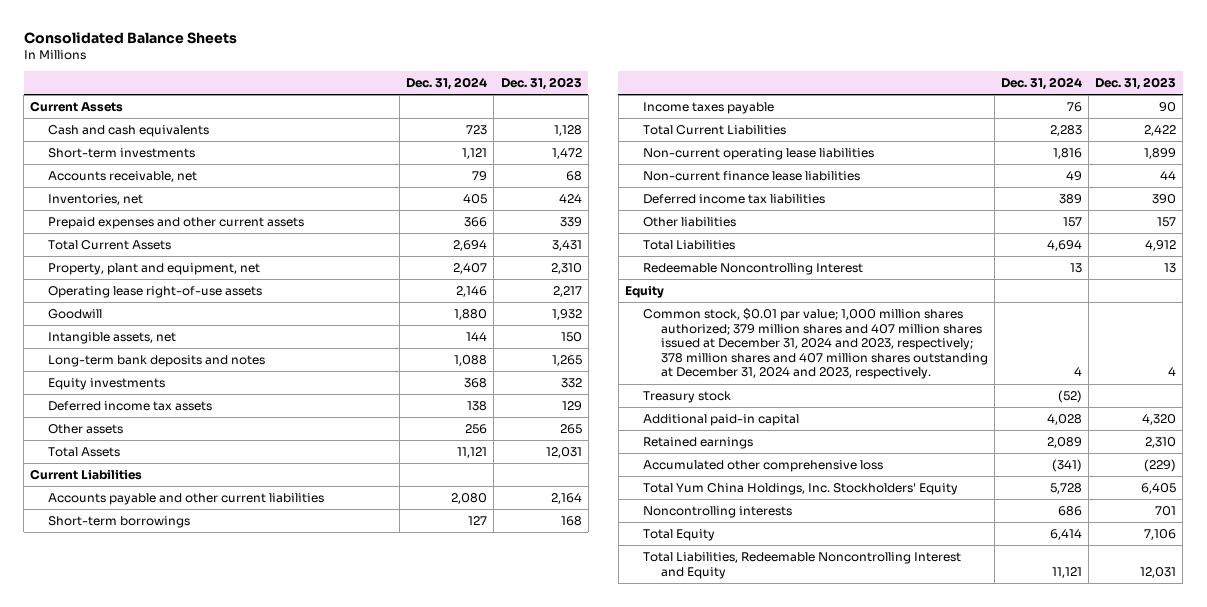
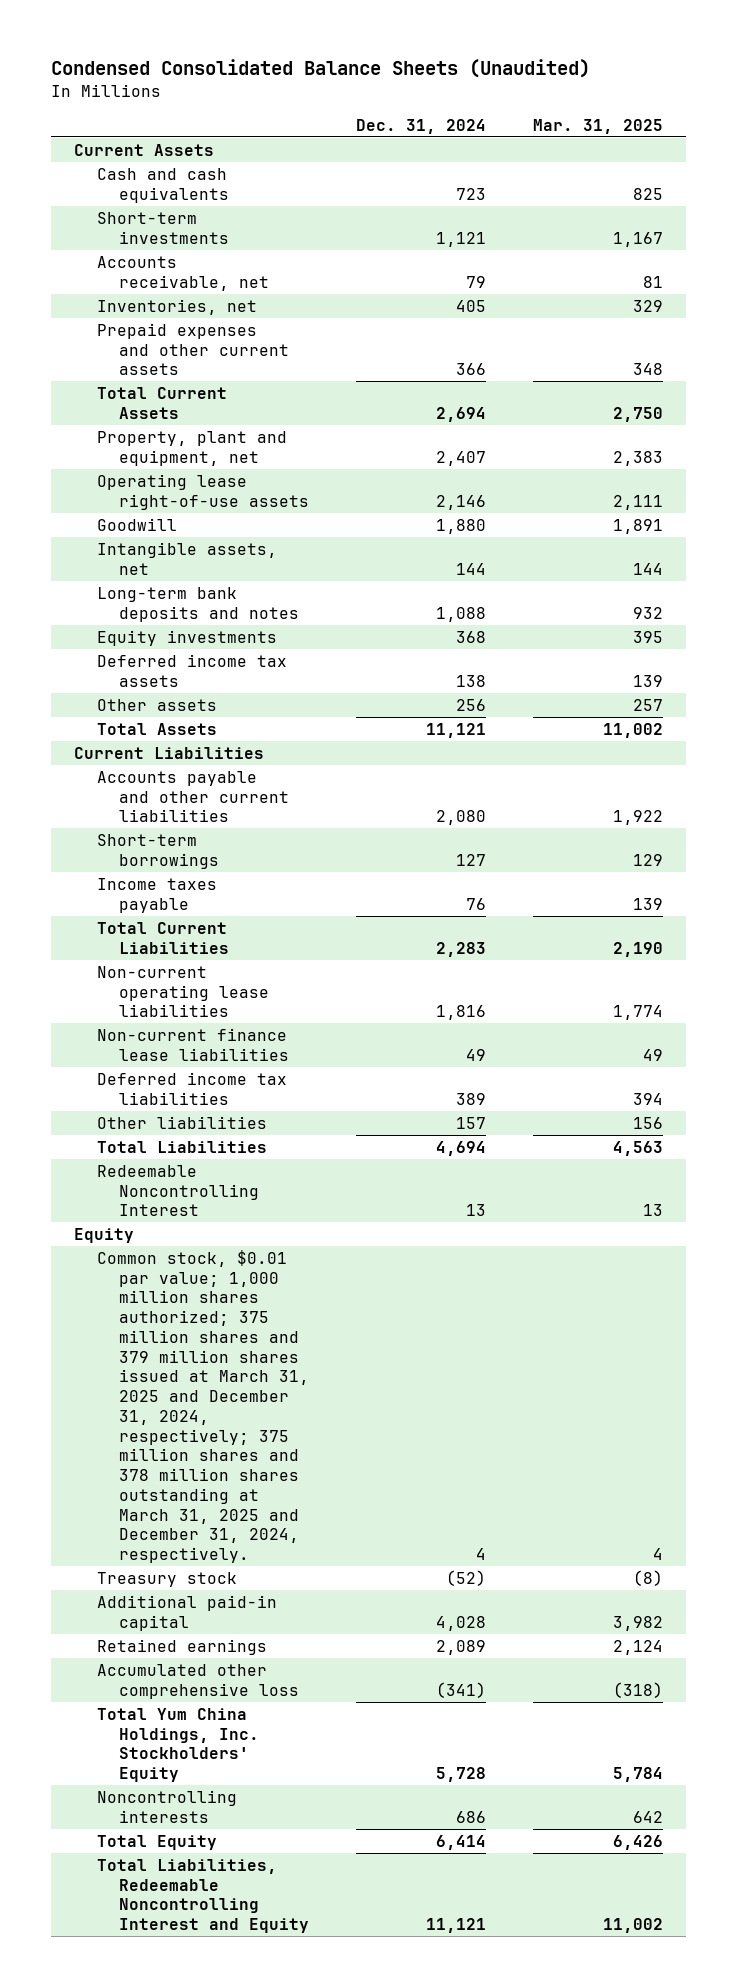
- Consolidated Balance Sheets
+ Condensed Consolidated Balance Sheets (Unaudited)
- | Dec. 31, 2024 | Dec. 31, 2023
+ | Dec. 31, 2024 | Mar. 31, 2025
- Common stock, $0.01 par value; 1,000 million shares authorized; 379 million shares and 407 million shares issued at December 31, 2024 and 2023, respectively; 378 million shares and 407 million shares outstanding at December 31, 2024 and 2023, respectively. | 4 | 4
+ Common stock, $0.01 par value; 1,000 million shares authorized; 375 million shares and 379 million shares issued at March 31, 2025 and December 31, 2024, respectively; 375 million shares and 378 million shares outstanding at March 31, 2025 and December 31, 2024, respectively. | 4 | 4

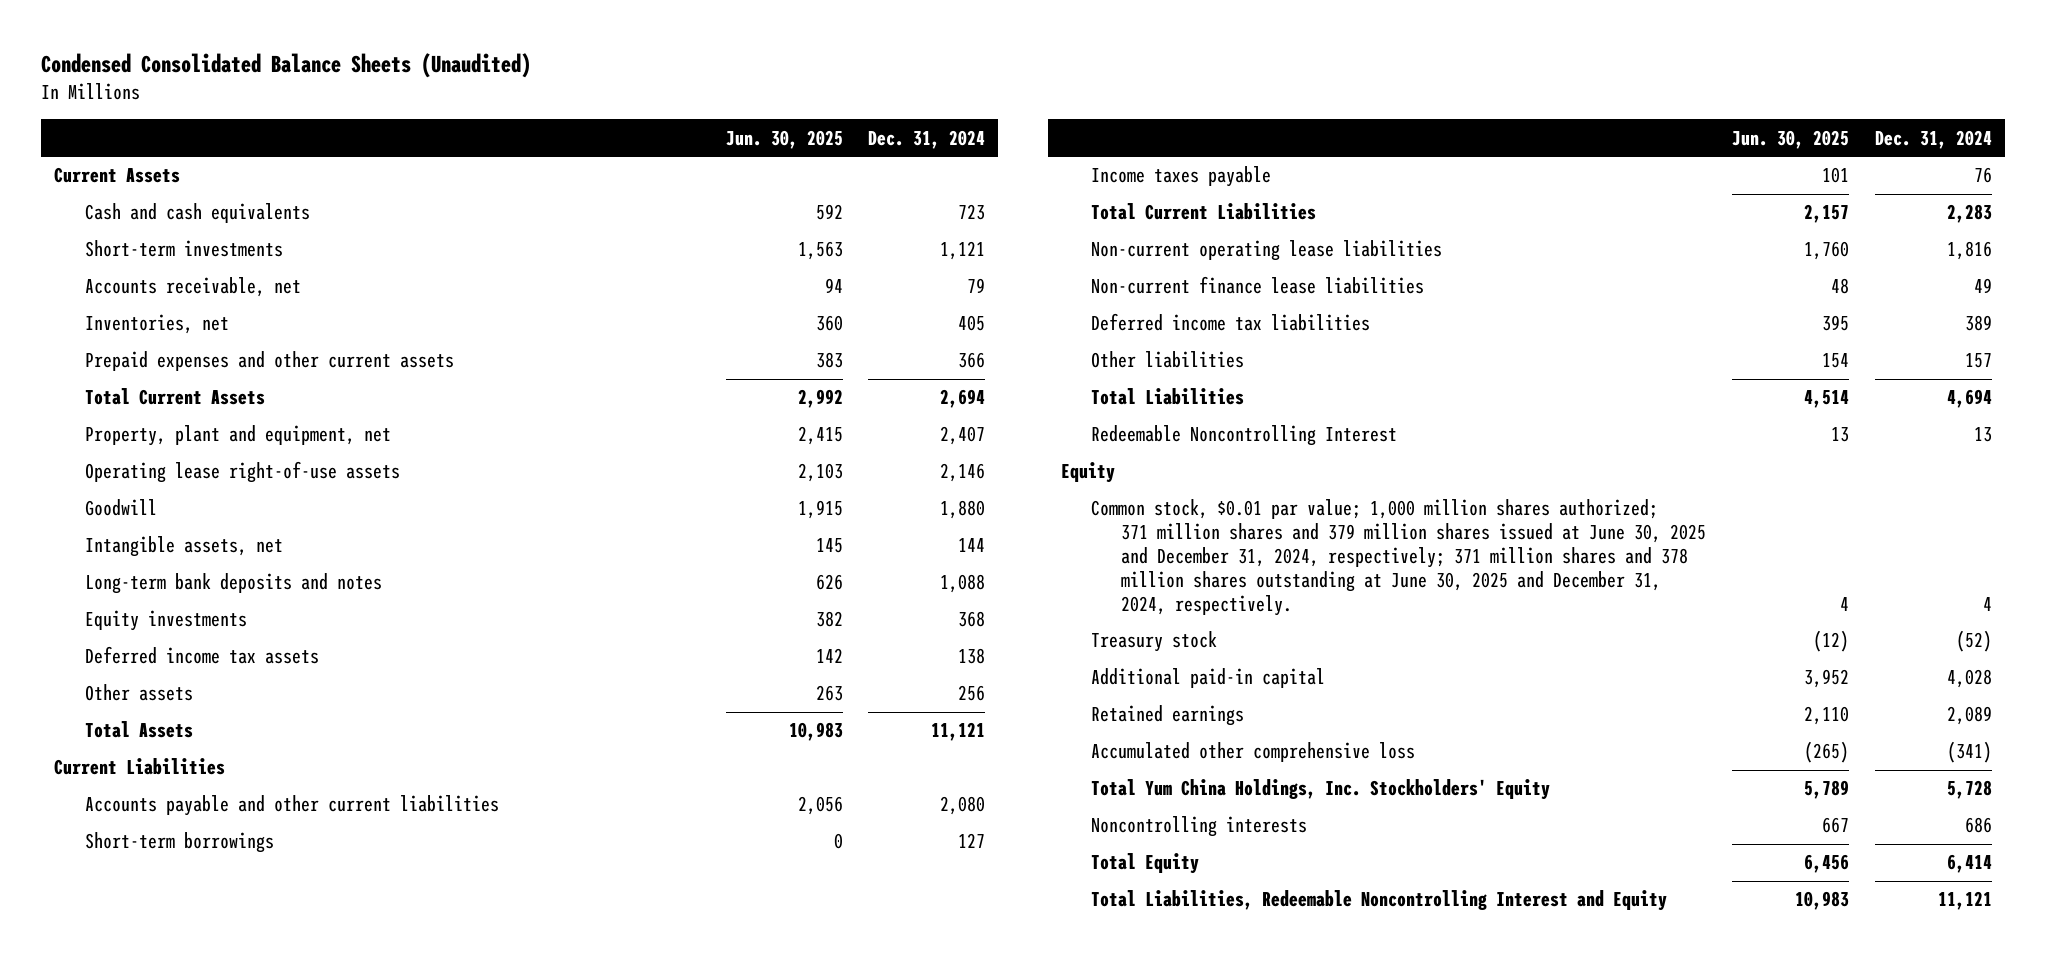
- | Dec. 31, 2024 | Mar. 31, 2025
+ | Jun. 30, 2025 | Dec. 31, 2024
- Common stock, $0.01 par value; 1,000 million shares authorized; 375 million shares and 379 million shares issued at March 31, 2025 and December 31, 2024, respectively; 375 million shares and 378 million shares outstanding at March 31, 2025 and December 31, 2024, respectively. | 4 | 4
+ Common stock, $0.01 par value; 1,000 million shares authorized; 371 million shares and 379 million shares issued at June 30, 2025 and December 31, 2024, respectively; 371 million shares and 378 million shares outstanding at June 30, 2025 and December 31, 2024, respectively. | 4 | 4

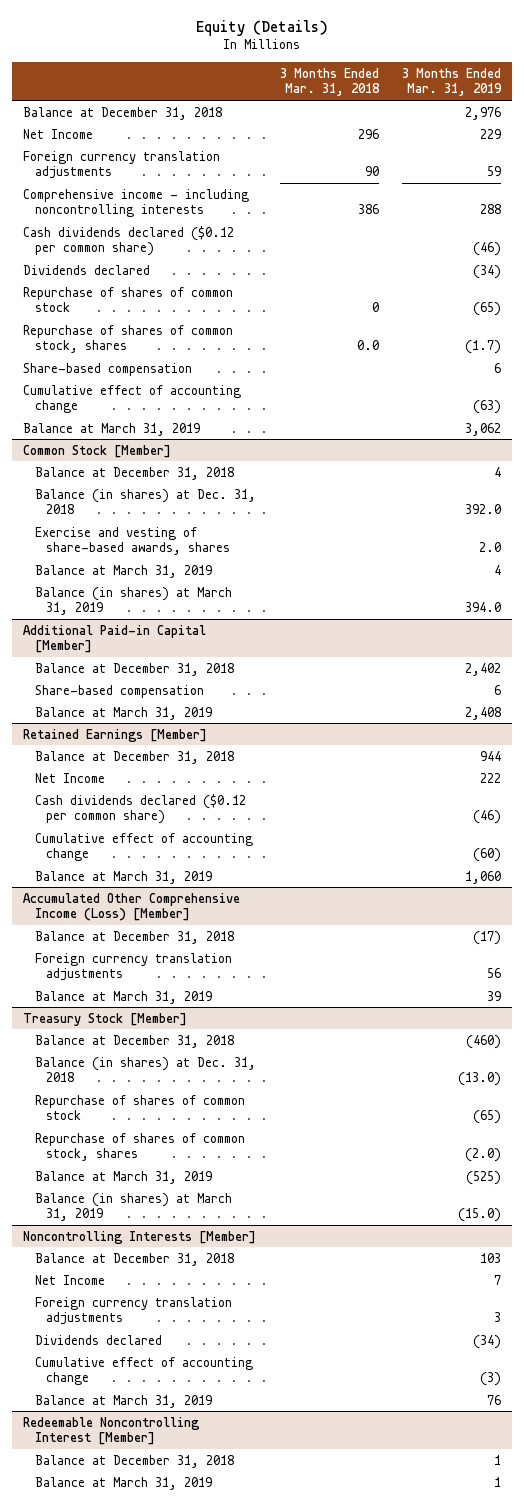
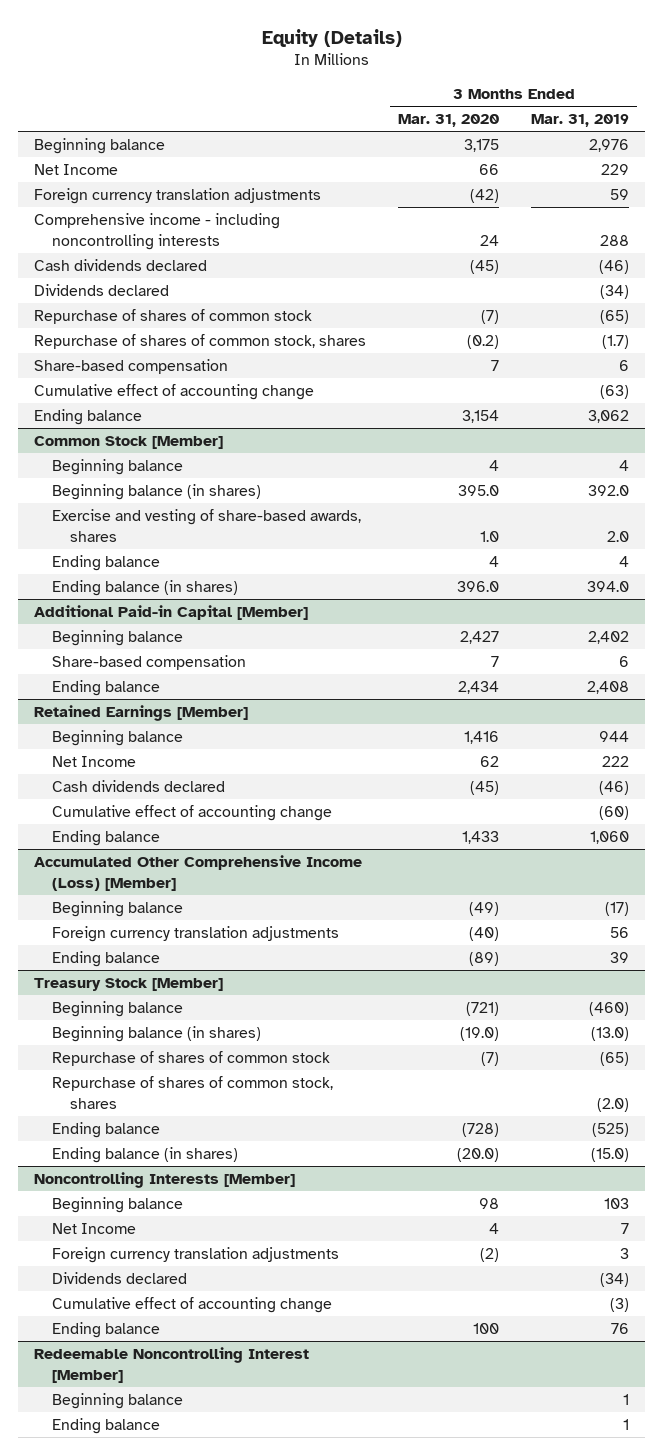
- | 3 Months Ended Mar. 31, 2018 | 3 Months Ended Mar. 31, 2019
+ | 3 Months Ended Mar. 31, 2020 | 3 Months Ended Mar. 31, 2019
- Balance at December 31, 2018 | | 2,976
+ Beginning balance | 3,175 | 2,976
- Cash dividends declared ($0.12 per common share) | | (46)
+ Cash dividends declared | (45) | (46)
- Balance at March 31, 2019 | | 3,062
+ Ending balance | 3,154 | 3,062
@ Common Stock [Member]
- Balance at December 31, 2018 | | 4
- Balance (in shares) at Dec. 31, 2018 | | 392.0
+ Beginning balance | 4 | 4
+ Beginning balance (in shares) | 395.0 | 392.0
- Balance at March 31, 2019 | | 4
- Balance (in shares) at March 31, 2019 | | 394.0
+ Ending balance | 4 | 4
+ Ending balance (in shares) | 396.0 | 394.0
@ Additional Paid-in Capital [Member]
- Balance at December 31, 2018 | | 2,402
+ Beginning balance | 2,427 | 2,402
- Balance at March 31, 2019 | | 2,408
+ Ending balance | 2,434 | 2,408
@ Retained Earnings [Member]
- Balance at December 31, 2018 | | 944
+ Beginning balance | 1,416 | 944
- Cash dividends declared ($0.12 per common share) | | (46)
+ Cash dividends declared | (45) | (46)
- Balance at March 31, 2019 | | 1,060
+ Ending balance | 1,433 | 1,060
@ Accumulated Other Comprehensive Income (Loss) [Member]
- Balance at December 31, 2018 | | (17)
+ Beginning balance | (49) | (17)
- Balance at March 31, 2019 | | 39
+ Ending balance | (89) | 39
@ Treasury Stock [Member]
- Balance at December 31, 2018 | | (460)
- Balance (in shares) at Dec. 31, 2018 | | (13.0)
+ Beginning balance | (721) | (460)
+ Beginning balance (in shares) | (19.0) | (13.0)
- Balance at March 31, 2019 | | (525)
- Balance (in shares) at March 31, 2019 | | (15.0)
+ Ending balance | (728) | (525)
+ Ending balance (in shares) | (20.0) | (15.0)
@ Noncontrolling Interests [Member]
- Balance at December 31, 2018 | | 103
+ Beginning balance | 98 | 103
- Balance at March 31, 2019 | | 76
+ Ending balance | 100 | 76
@ Redeemable Noncontrolling Interest [Member]
- Balance at December 31, 2018 | | 1
- Balance at March 31, 2019 | | 1
+ Beginning balance | | 1
+ Ending balance | | 1

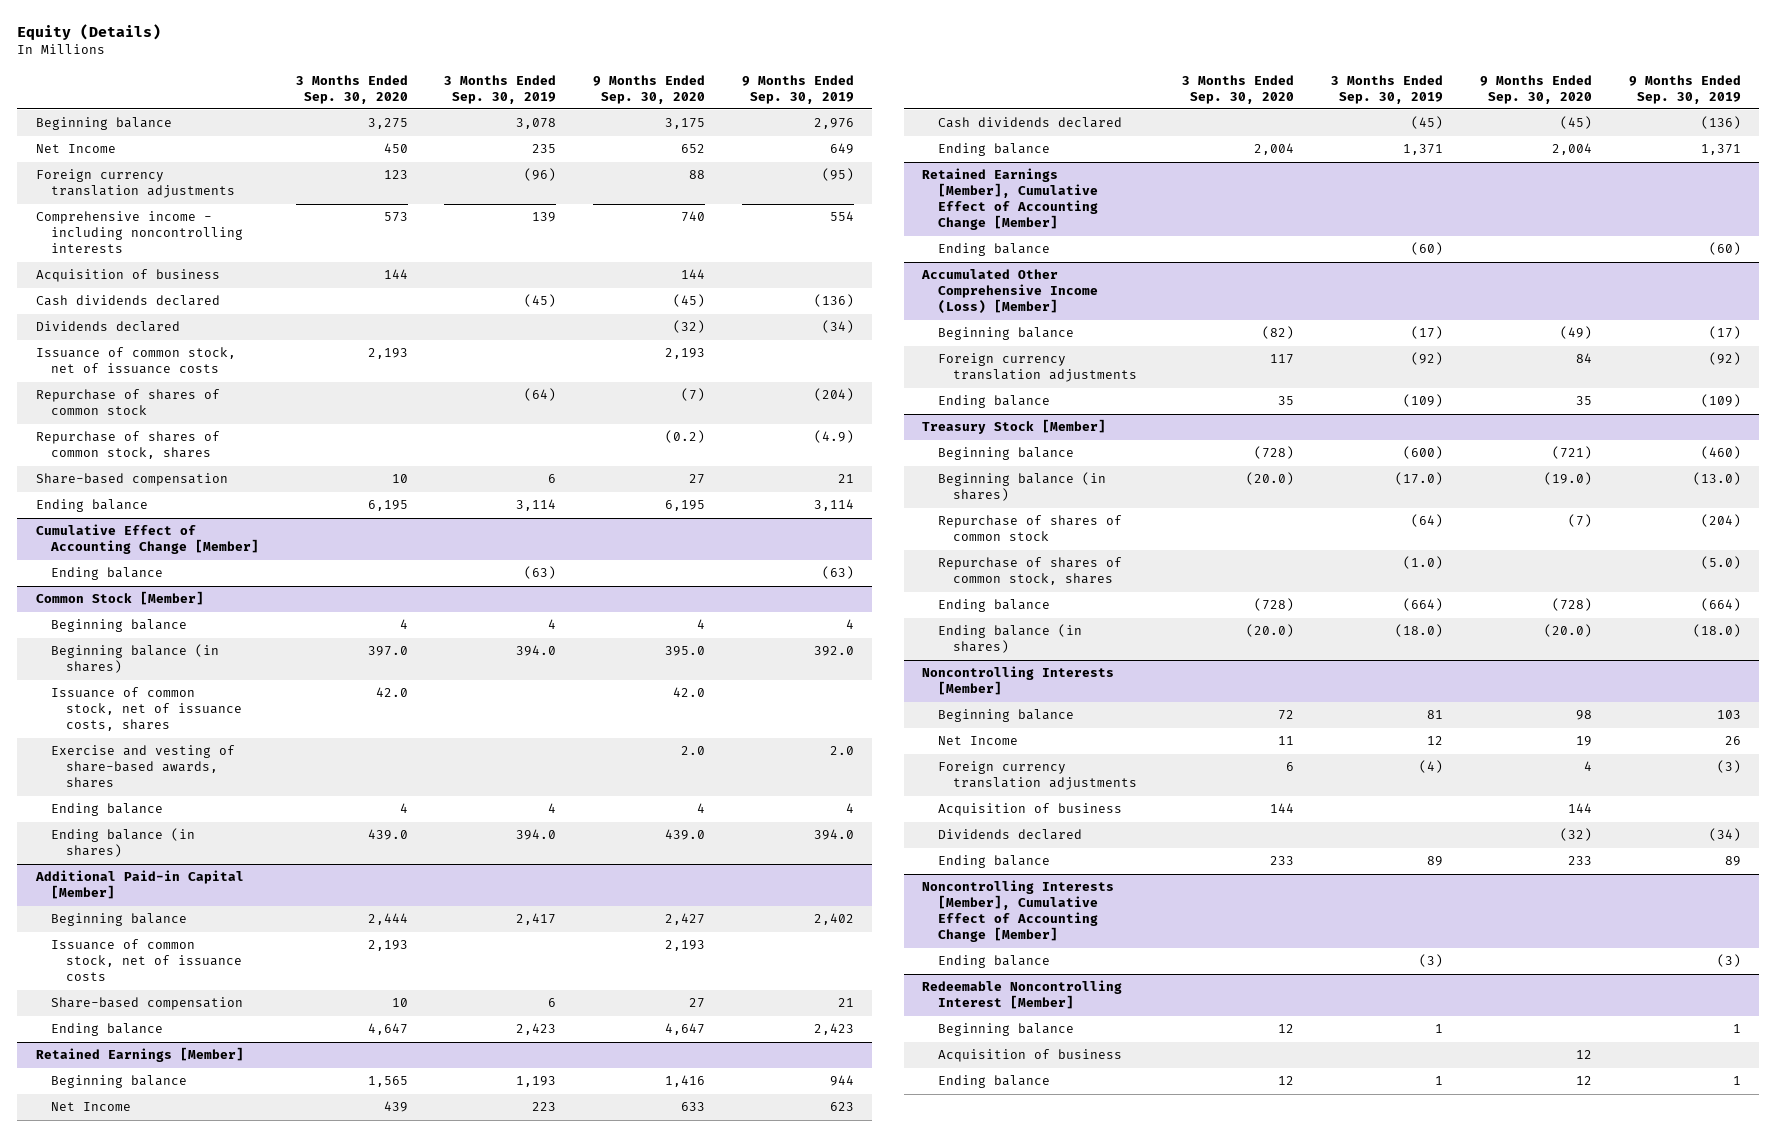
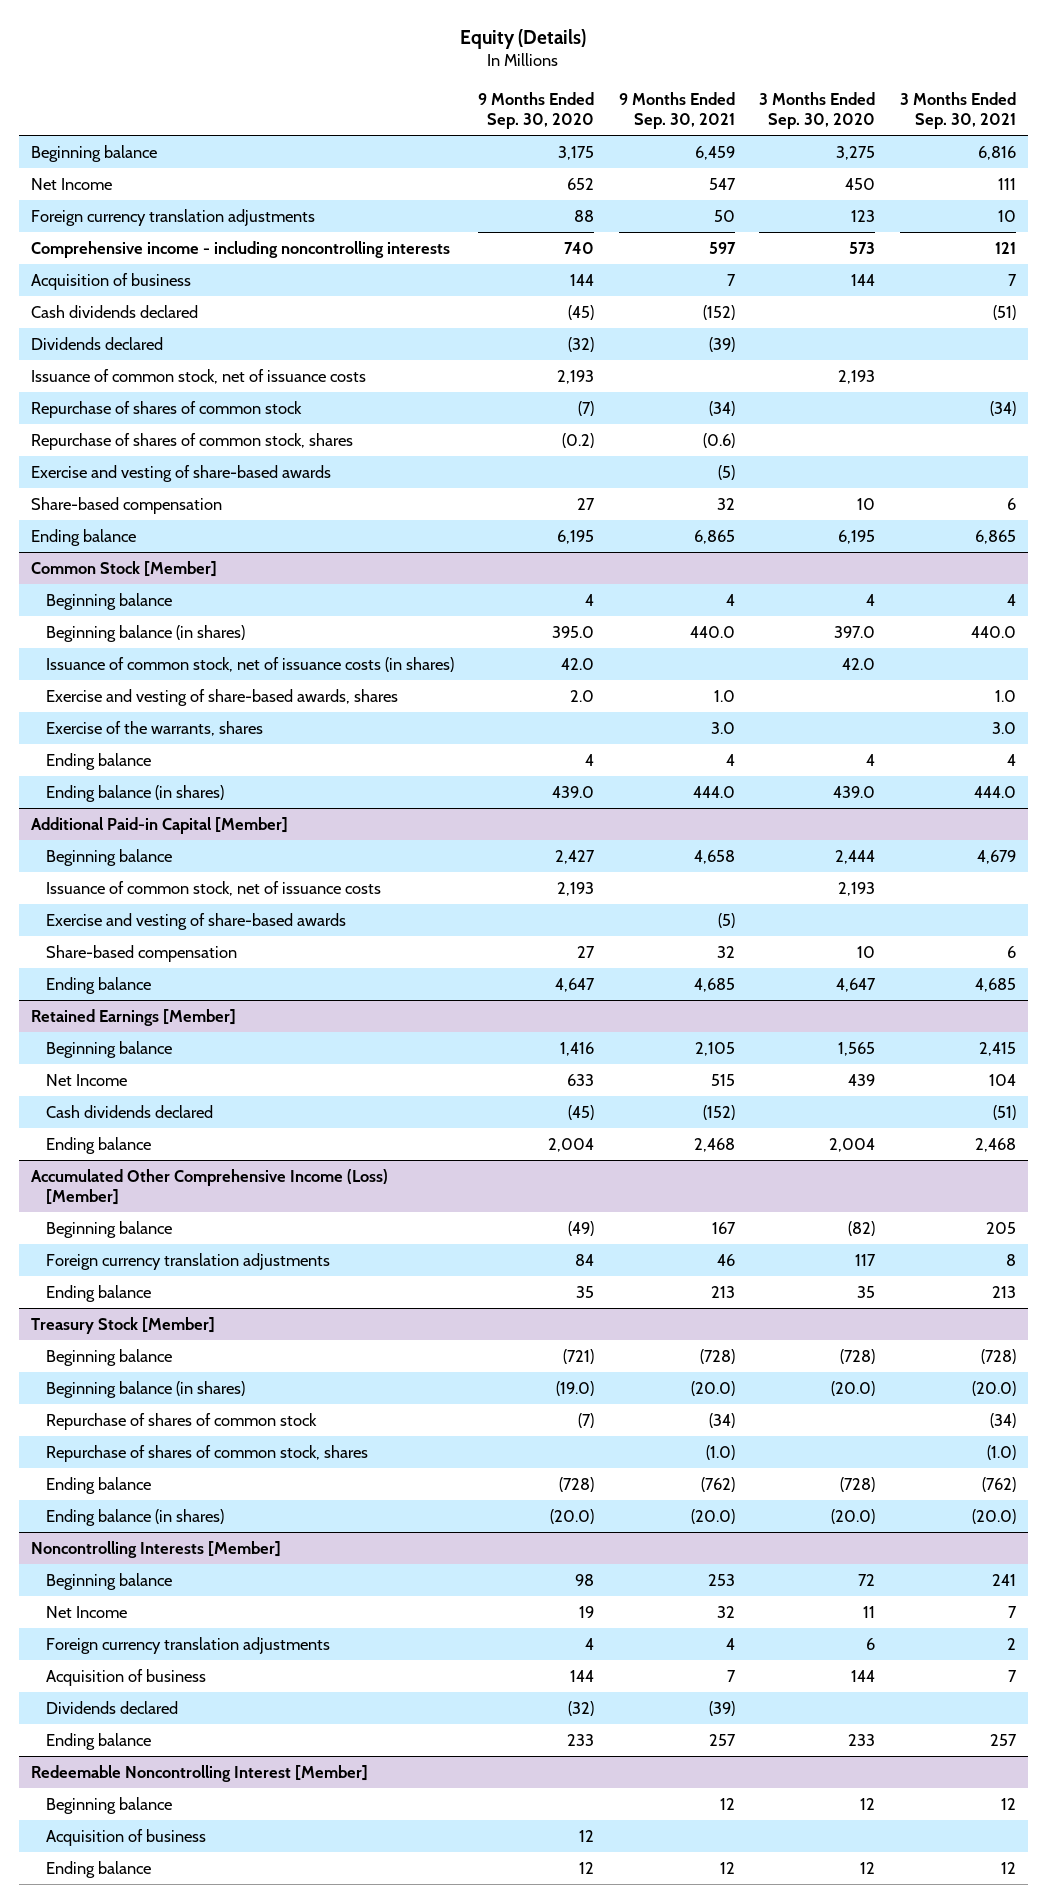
- | 3 Months Ended Sep. 30, 2020 | 3 Months Ended Sep. 30, 2019 | 9 Months Ended Sep. 30, 2020 | 9 Months Ended Sep. 30, 2019
+ | 9 Months Ended Sep. 30, 2020 | 9 Months Ended Sep. 30, 2021 | 3 Months Ended Sep. 30, 2020 | 3 Months Ended Sep. 30, 2021
+ Exercise and vesting of share-based awards | | (5) | |
- Cumulative Effect of Accounting Change [Member]
- Ending balance | | (63) | | (63)
@ Common Stock [Member]
- Issuance of common stock, net of issuance costs, shares | 42.0 | | 42.0 |
+ Issuance of common stock, net of issuance costs (in shares) | 42.0 | | 42.0 |
+ Exercise of the warrants, shares | | 3.0 | | 3.0
@ Additional Paid-in Capital [Member]
+ Exercise and vesting of share-based awards | | (5) | |
- Retained Earnings [Member], Cumulative Effect of Accounting Change [Member]
- Ending balance | | (60) | | (60)
- Noncontrolling Interests [Member], Cumulative Effect of Accounting Change [Member]
- Ending balance | | (3) | | (3)

